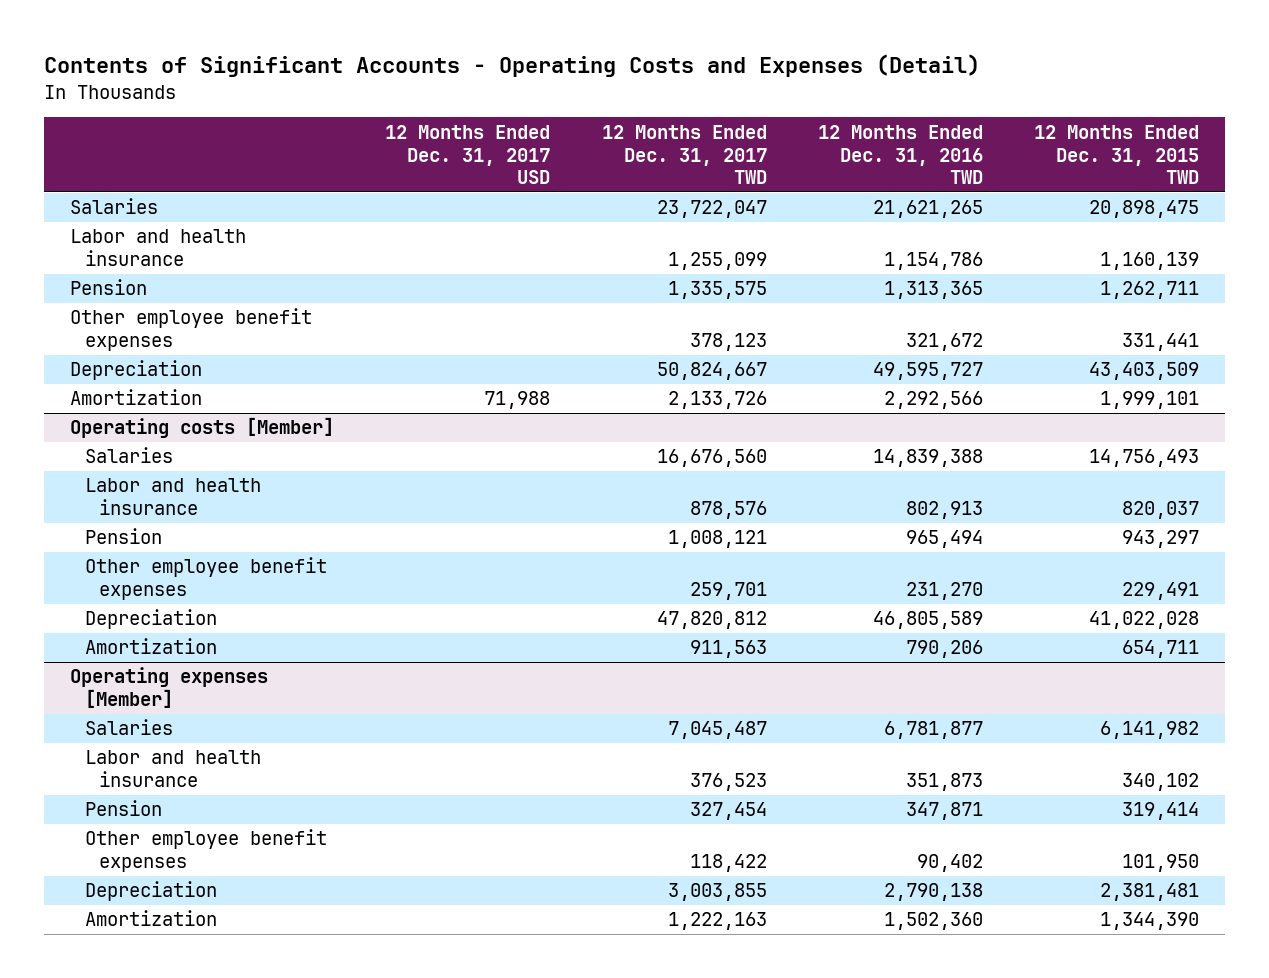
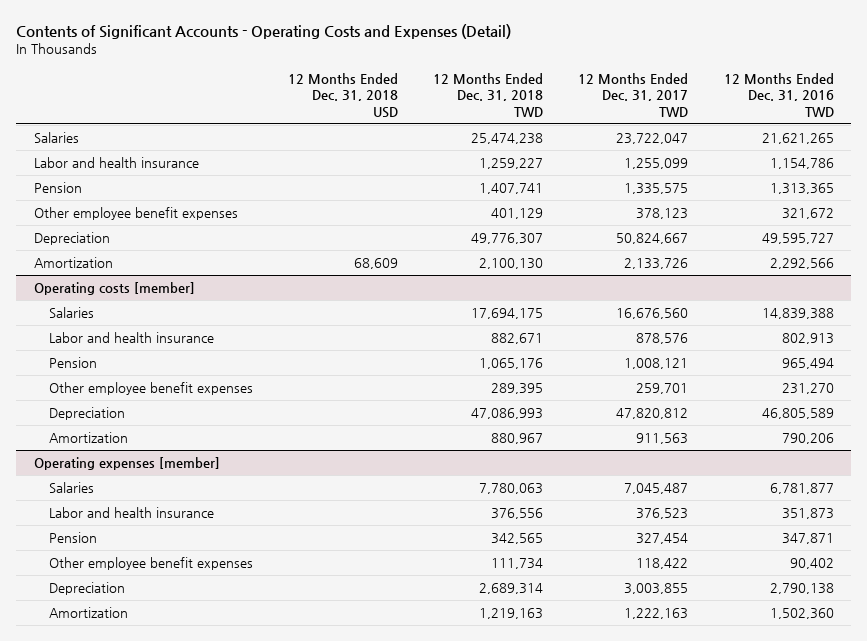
- | 12 Months Ended Dec. 31, 2017 USD | 12 Months Ended Dec. 31, 2017 TWD | 12 Months Ended Dec. 31, 2016 TWD | 12 Months Ended Dec. 31, 2015 TWD
+ | 12 Months Ended Dec. 31, 2018 USD | 12 Months Ended Dec. 31, 2018 TWD | 12 Months Ended Dec. 31, 2017 TWD | 12 Months Ended Dec. 31, 2016 TWD
- Operating costs [Member]
+ Operating costs [member]
- Operating expenses [Member]
+ Operating expenses [member]

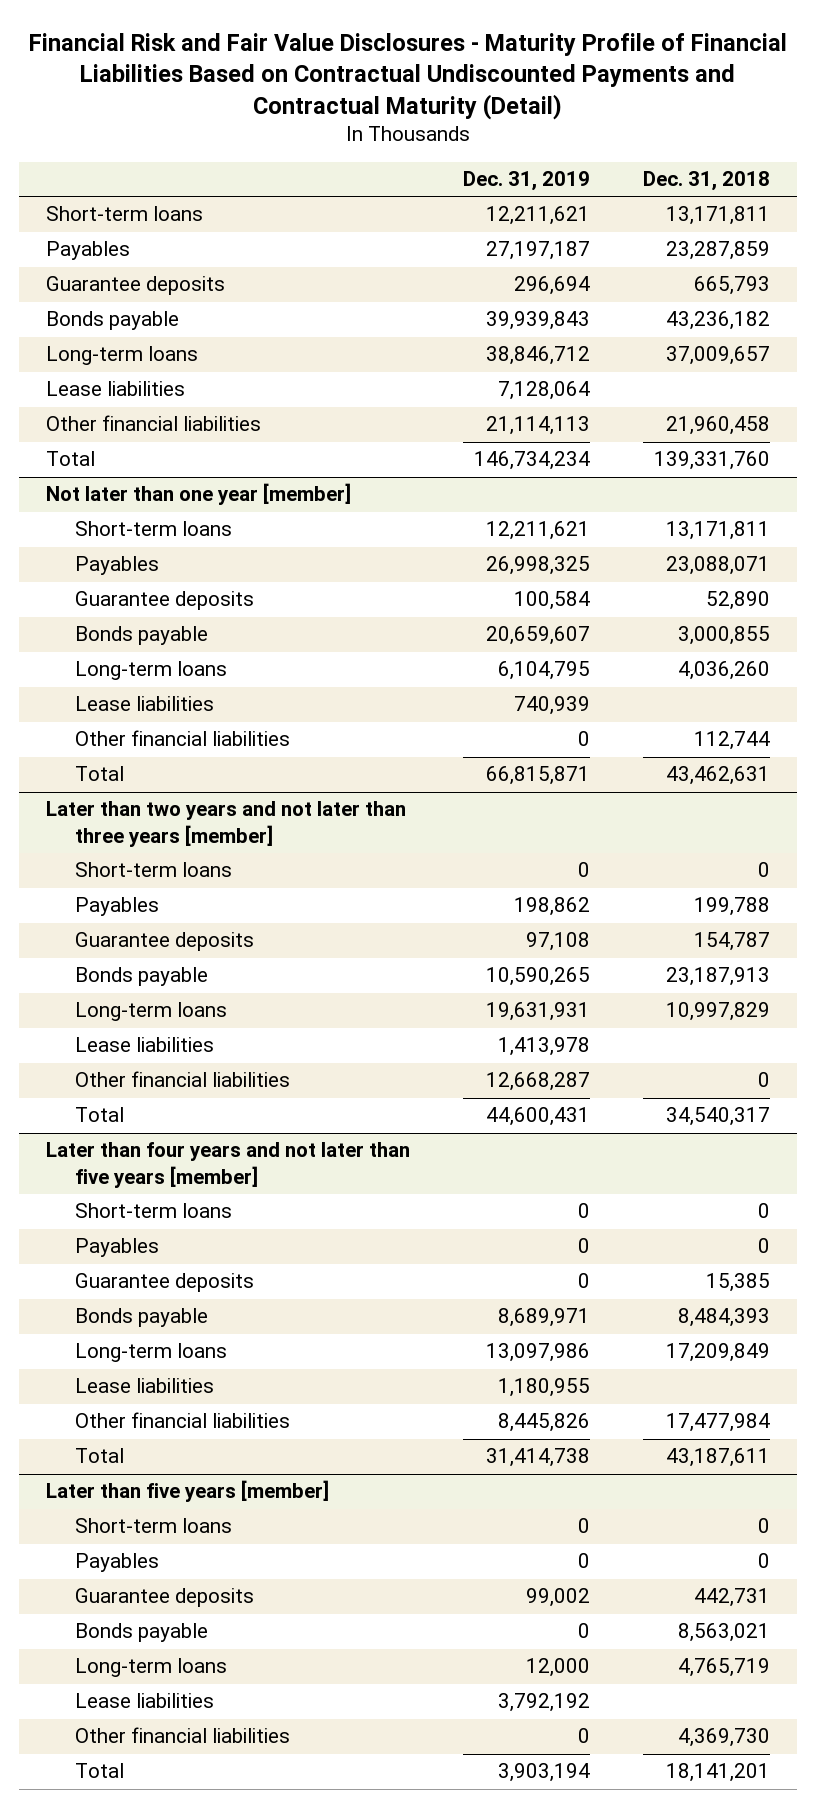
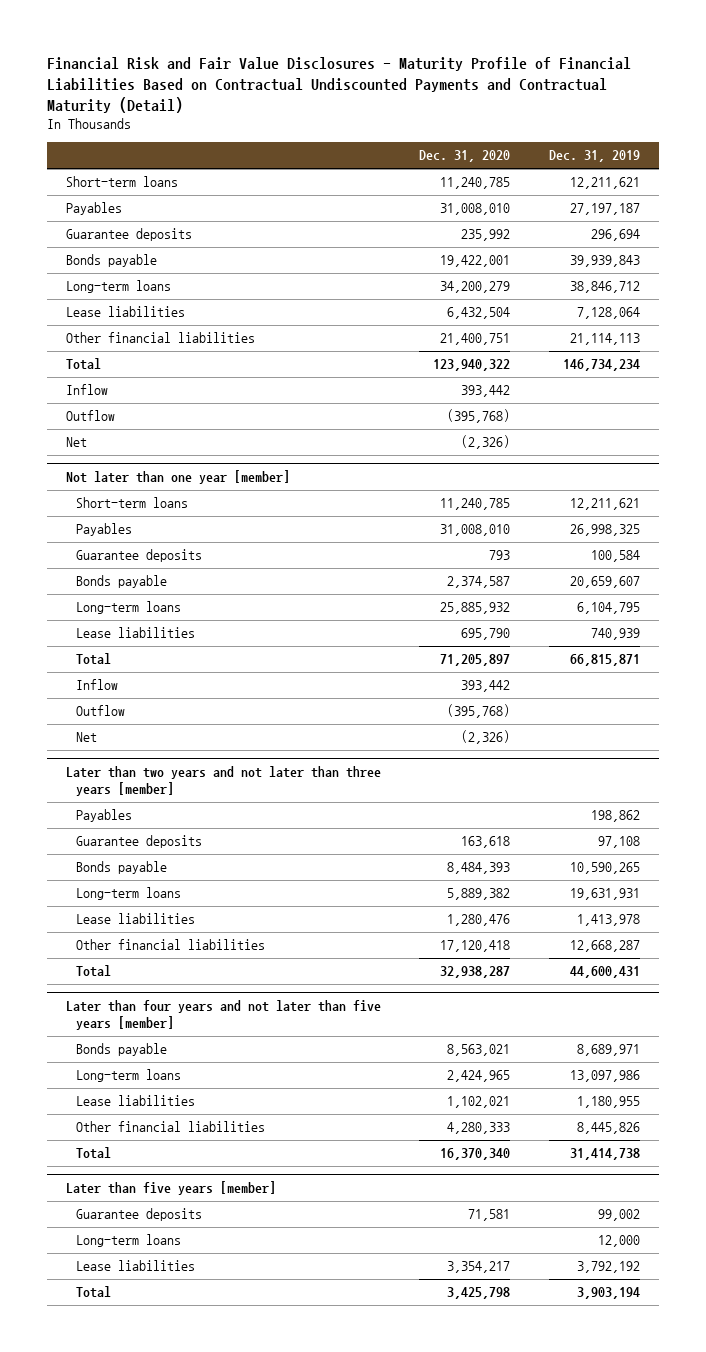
- | Dec. 31, 2019 | Dec. 31, 2018
+ | Dec. 31, 2020 | Dec. 31, 2019
+ Inflow | 393,442 |
+ Outflow | (395,768) |
+ Net | (2,326) |
@ Not later than one year [member]
- Other financial liabilities | 0 | 112,744
+ Inflow | 393,442 |
+ Outflow | (395,768) |
+ Net | (2,326) |
@ Later than two years and not later than three years [member]
- Short-term loans | 0 | 0
@ Later than four years and not later than five years [member]
- Short-term loans | 0 | 0
- Payables | 0 | 0
- Guarantee deposits | 0 | 15,385
@ Later than five years [member]
- Short-term loans | 0 | 0
- Payables | 0 | 0
- Bonds payable | 0 | 8,563,021
- Other financial liabilities | 0 | 4,369,730

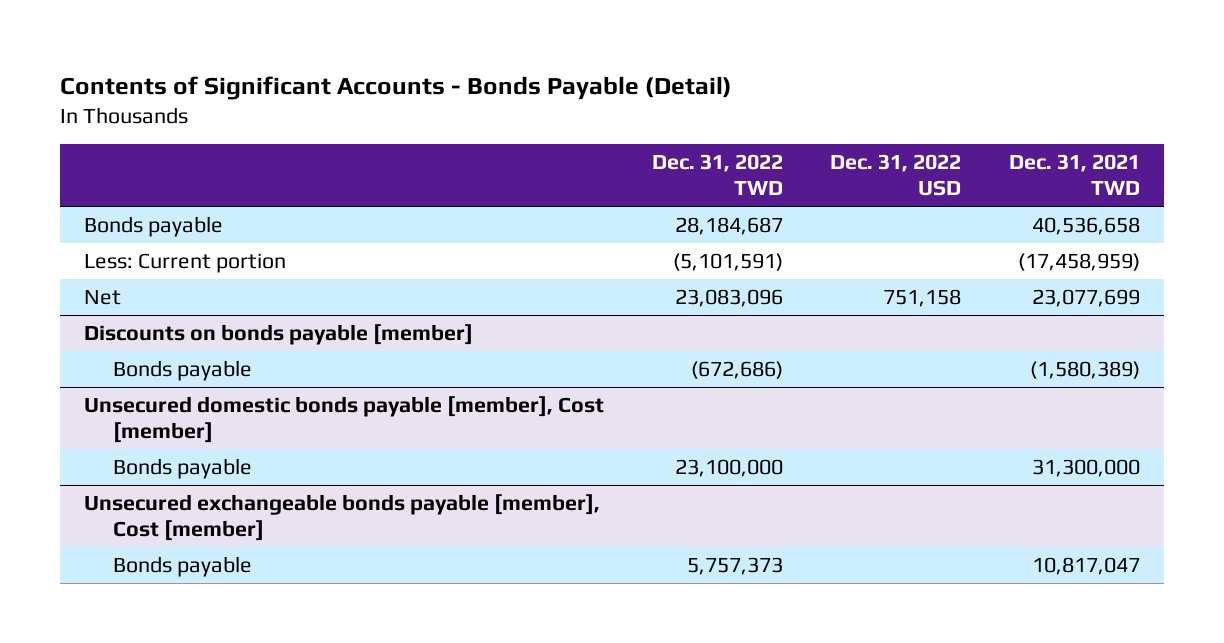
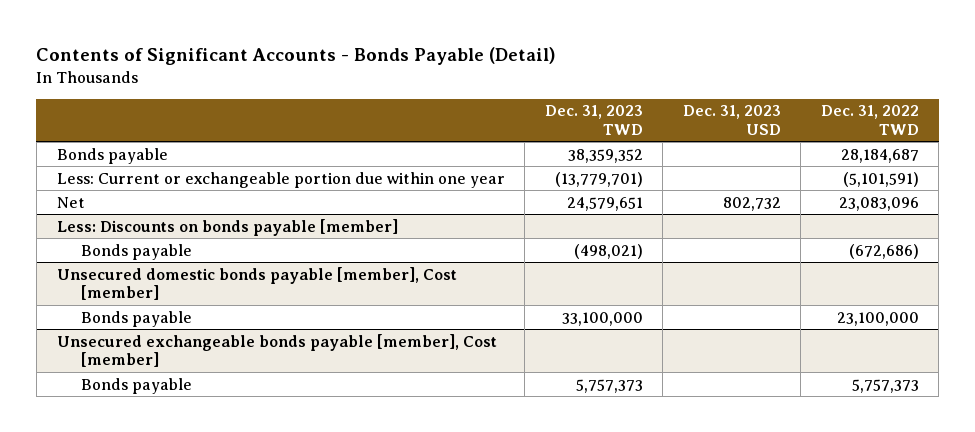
- | Dec. 31, 2022 TWD | Dec. 31, 2022 USD | Dec. 31, 2021 TWD
+ | Dec. 31, 2023 TWD | Dec. 31, 2023 USD | Dec. 31, 2022 TWD
- Less: Current portion | (5,101,591) | | (17,458,959)
+ Less: Current or exchangeable portion due within one year | (13,779,701) | | (5,101,591)
- Discounts on bonds payable [member]
+ Less: Discounts on bonds payable [member]

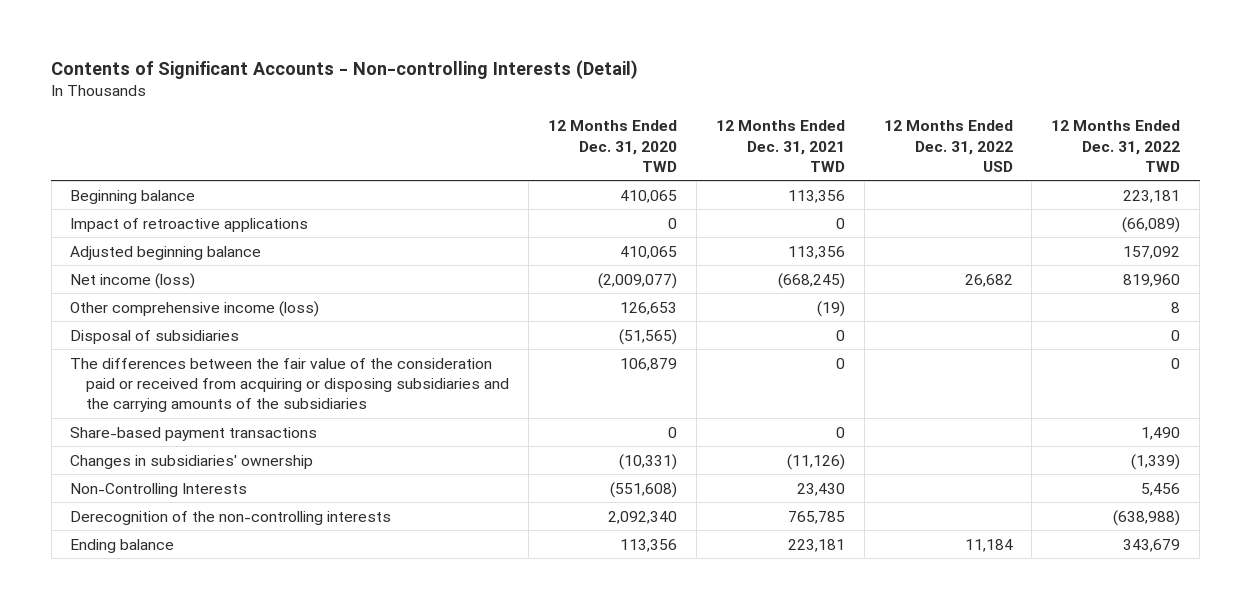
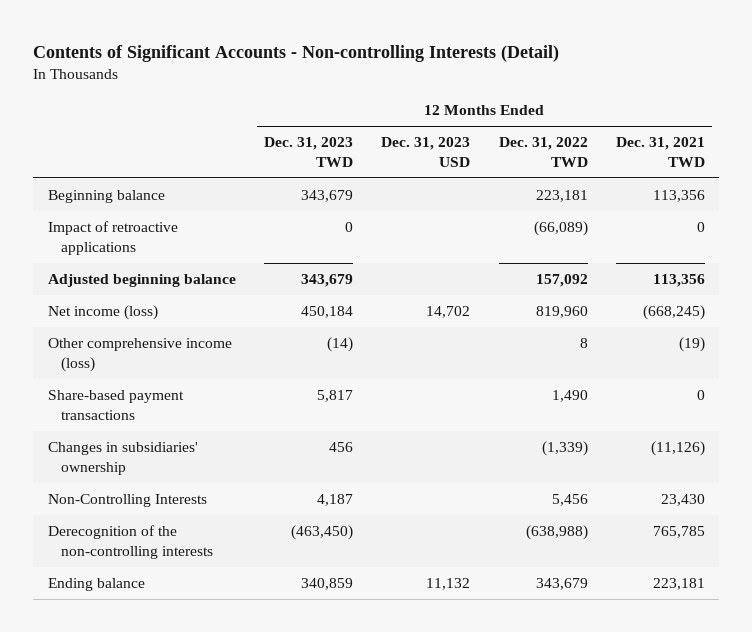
- | 12 Months Ended Dec. 31, 2020 TWD | 12 Months Ended Dec. 31, 2021 TWD | 12 Months Ended Dec. 31, 2022 USD | 12 Months Ended Dec. 31, 2022 TWD
+ | 12 Months Ended Dec. 31, 2023 TWD | 12 Months Ended Dec. 31, 2023 USD | 12 Months Ended Dec. 31, 2022 TWD | 12 Months Ended Dec. 31, 2021 TWD
- Disposal of subsidiaries | (51,565) | 0 | | 0
- The differences between the fair value of the consideration paid or received from acquiring or disposing subsidiaries and the carrying amounts of the subsidiaries | 106,879 | 0 | | 0

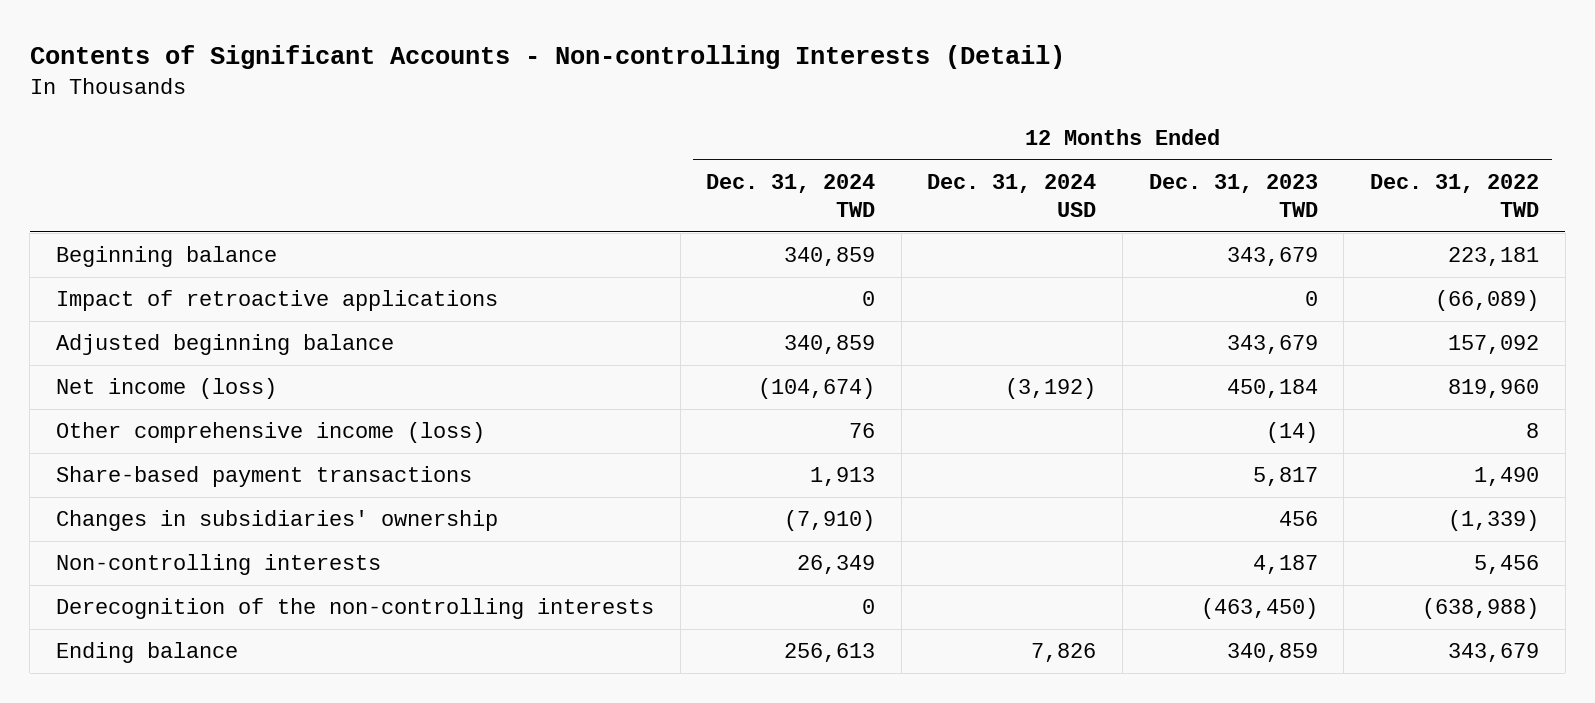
- | 12 Months Ended Dec. 31, 2023 TWD | 12 Months Ended Dec. 31, 2023 USD | 12 Months Ended Dec. 31, 2022 TWD | 12 Months Ended Dec. 31, 2021 TWD
+ | 12 Months Ended Dec. 31, 2024 TWD | 12 Months Ended Dec. 31, 2024 USD | 12 Months Ended Dec. 31, 2023 TWD | 12 Months Ended Dec. 31, 2022 TWD
- Non-Controlling Interests | 4,187 | | 5,456 | 23,430
+ Non-controlling interests | 26,349 | | 4,187 | 5,456

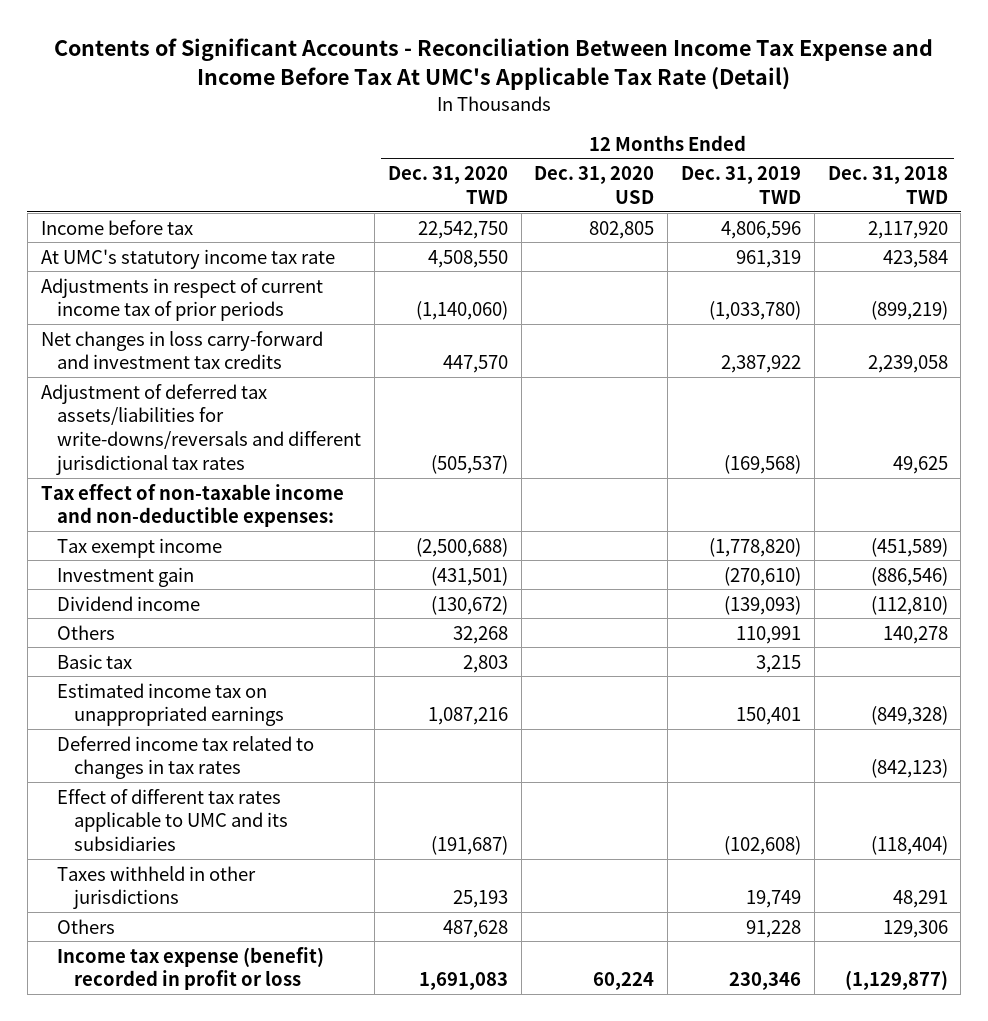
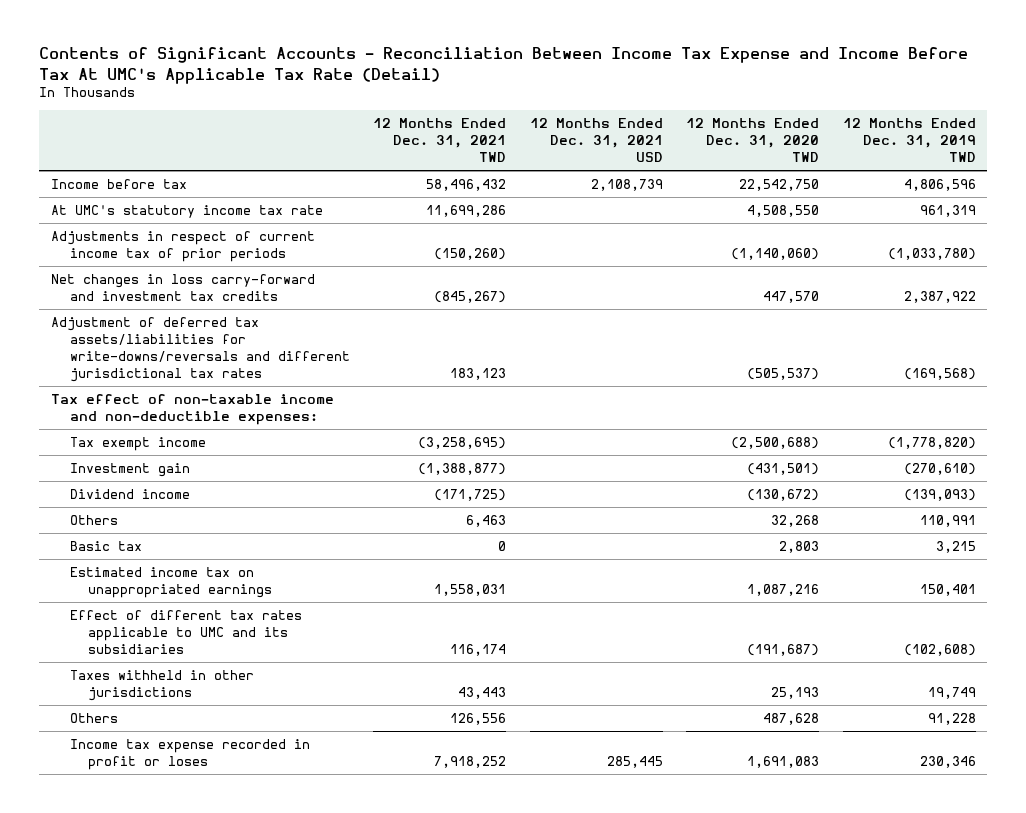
- | 12 Months Ended Dec. 31, 2020 TWD | 12 Months Ended Dec. 31, 2020 USD | 12 Months Ended Dec. 31, 2019 TWD | 12 Months Ended Dec. 31, 2018 TWD
+ | 12 Months Ended Dec. 31, 2021 TWD | 12 Months Ended Dec. 31, 2021 USD | 12 Months Ended Dec. 31, 2020 TWD | 12 Months Ended Dec. 31, 2019 TWD
- Deferred income tax related to changes in tax rates | | | | (842,123)
- Income tax expense (benefit) recorded in profit or loss | 1,691,083 | 60,224 | 230,346 | (1,129,877)
+ Income tax expense recorded in profit or loses | 7,918,252 | 285,445 | 1,691,083 | 230,346

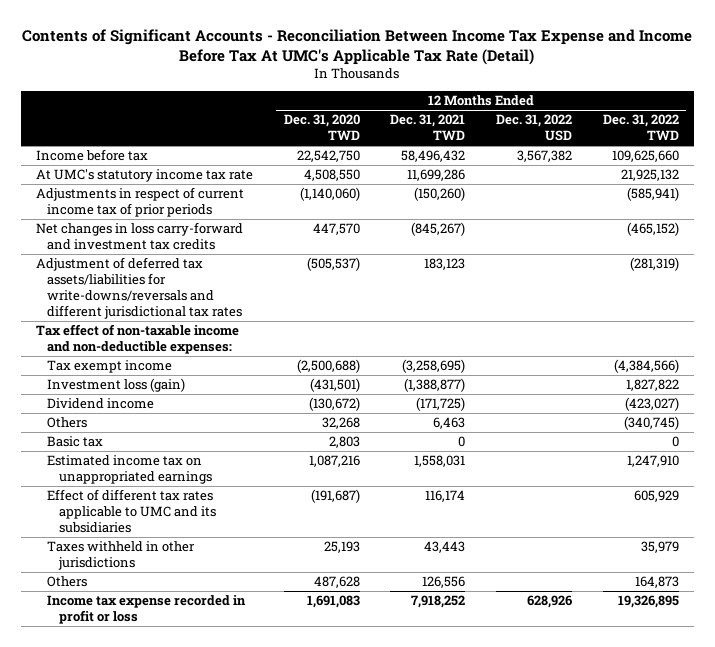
- | 12 Months Ended Dec. 31, 2021 TWD | 12 Months Ended Dec. 31, 2021 USD | 12 Months Ended Dec. 31, 2020 TWD | 12 Months Ended Dec. 31, 2019 TWD
+ | 12 Months Ended Dec. 31, 2020 TWD | 12 Months Ended Dec. 31, 2021 TWD | 12 Months Ended Dec. 31, 2022 USD | 12 Months Ended Dec. 31, 2022 TWD
- Investment gain | (1,388,877) | | (431,501) | (270,610)
+ Investment loss (gain) | (431,501) | (1,388,877) | | 1,827,822
- Income tax expense recorded in profit or loses | 7,918,252 | 285,445 | 1,691,083 | 230,346
+ Income tax expense recorded in profit or loss | 1,691,083 | 7,918,252 | 628,926 | 19,326,895

